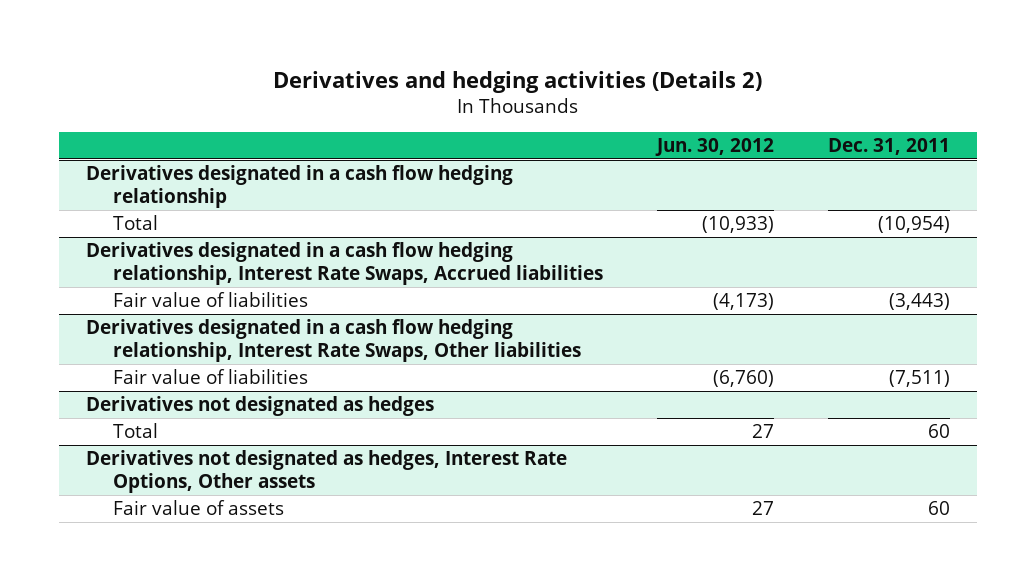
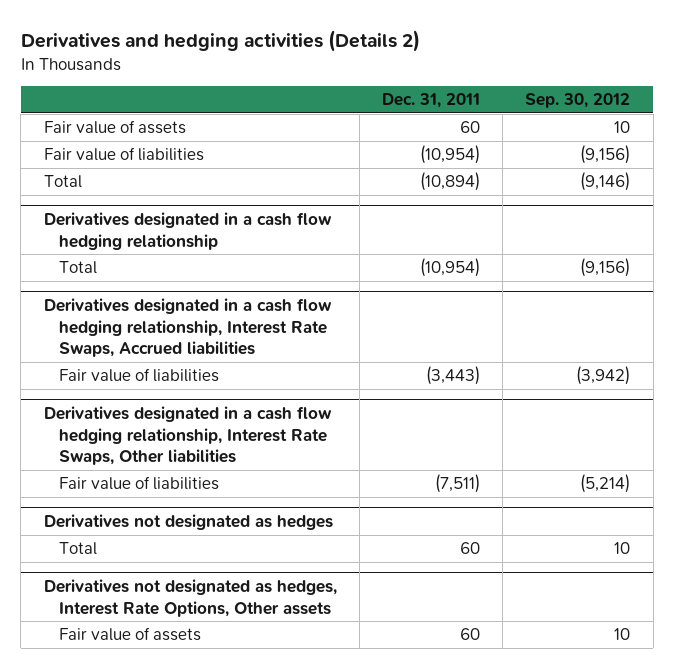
- | Jun. 30, 2012 | Dec. 31, 2011
+ | Dec. 31, 2011 | Sep. 30, 2012
+ Fair value of assets | 60 | 10
+ Fair value of liabilities | (10,954) | (9,156)
+ Total | (10,894) | (9,146)

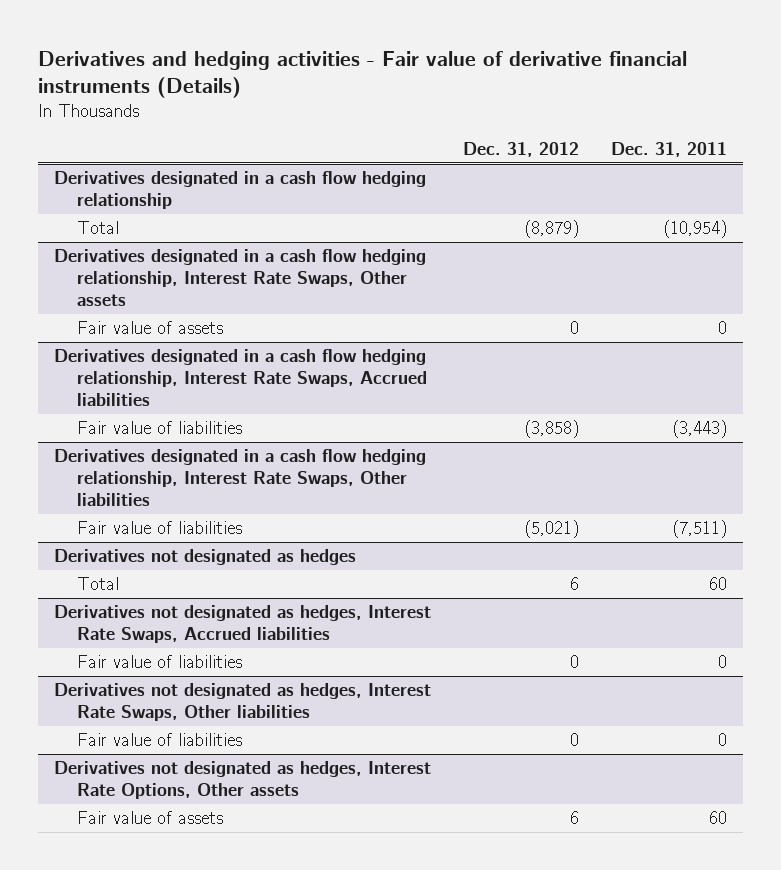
- Derivatives and hedging activities (Details 2)
+ Derivatives and hedging activities - Fair value of derivative financial instruments (Details)
- | Dec. 31, 2011 | Sep. 30, 2012
+ | Dec. 31, 2012 | Dec. 31, 2011
- Fair value of assets | 60 | 10
- Fair value of liabilities | (10,954) | (9,156)
- Total | (10,894) | (9,146)
+ Derivatives designated in a cash flow hedging relationship, Interest Rate Swaps, Other assets
+ Fair value of assets | 0 | 0
+ Derivatives not designated as hedges, Interest Rate Swaps, Accrued liabilities
+ Fair value of liabilities | 0 | 0
+ Derivatives not designated as hedges, Interest Rate Swaps, Other liabilities
+ Fair value of liabilities | 0 | 0

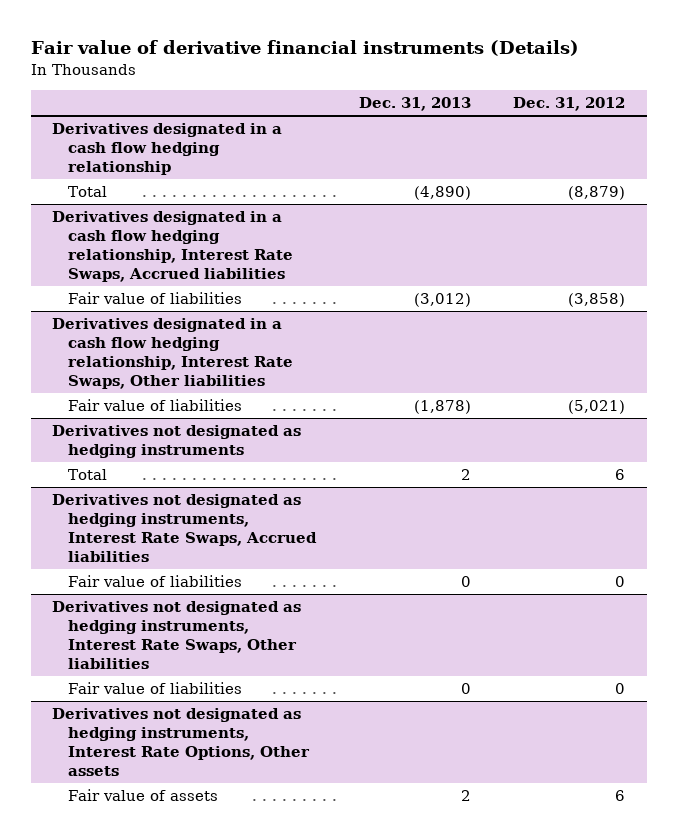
- Derivatives and hedging activities - Fair value of derivative financial instruments (Details)
+ Fair value of derivative financial instruments (Details)
- | Dec. 31, 2012 | Dec. 31, 2011
+ | Dec. 31, 2013 | Dec. 31, 2012
- Derivatives designated in a cash flow hedging relationship, Interest Rate Swaps, Other assets
- Fair value of assets | 0 | 0
- Derivatives not designated as hedges
+ Derivatives not designated as hedging instruments
- Derivatives not designated as hedges, Interest Rate Swaps, Accrued liabilities
+ Derivatives not designated as hedging instruments, Interest Rate Swaps, Accrued liabilities
- Derivatives not designated as hedges, Interest Rate Swaps, Other liabilities
+ Derivatives not designated as hedging instruments, Interest Rate Swaps, Other liabilities
- Derivatives not designated as hedges, Interest Rate Options, Other assets
+ Derivatives not designated as hedging instruments, Interest Rate Options, Other assets

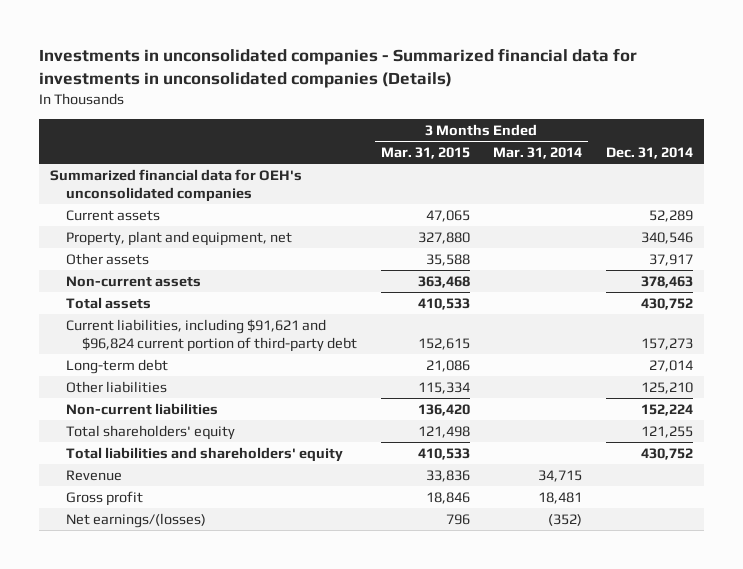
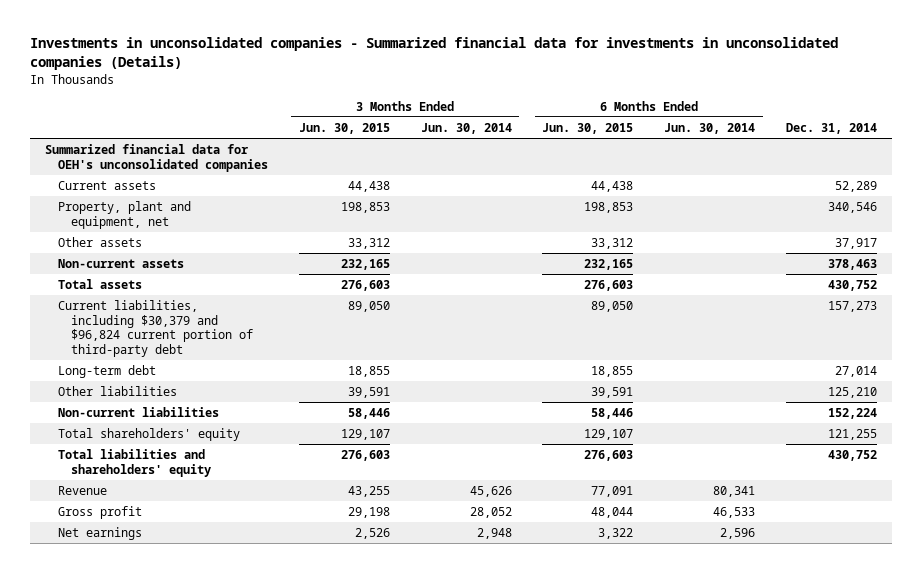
- | 3 Months Ended Mar. 31, 2015 | 3 Months Ended Mar. 31, 2014 | Dec. 31, 2014
+ | 3 Months Ended Jun. 30, 2015 | 3 Months Ended Jun. 30, 2014 | 6 Months Ended Jun. 30, 2015 | 6 Months Ended Jun. 30, 2014 | Dec. 31, 2014
- Current liabilities, including $91,621 and $96,824 current portion of third-party debt | 152,615 | | 157,273
+ Current liabilities, including $30,379 and $96,824 current portion of third-party debt | 89,050 | | 89,050 | | 157,273
- Net earnings/(losses) | 796 | (352) |
+ Net earnings | 2,526 | 2,948 | 3,322 | 2,596 |

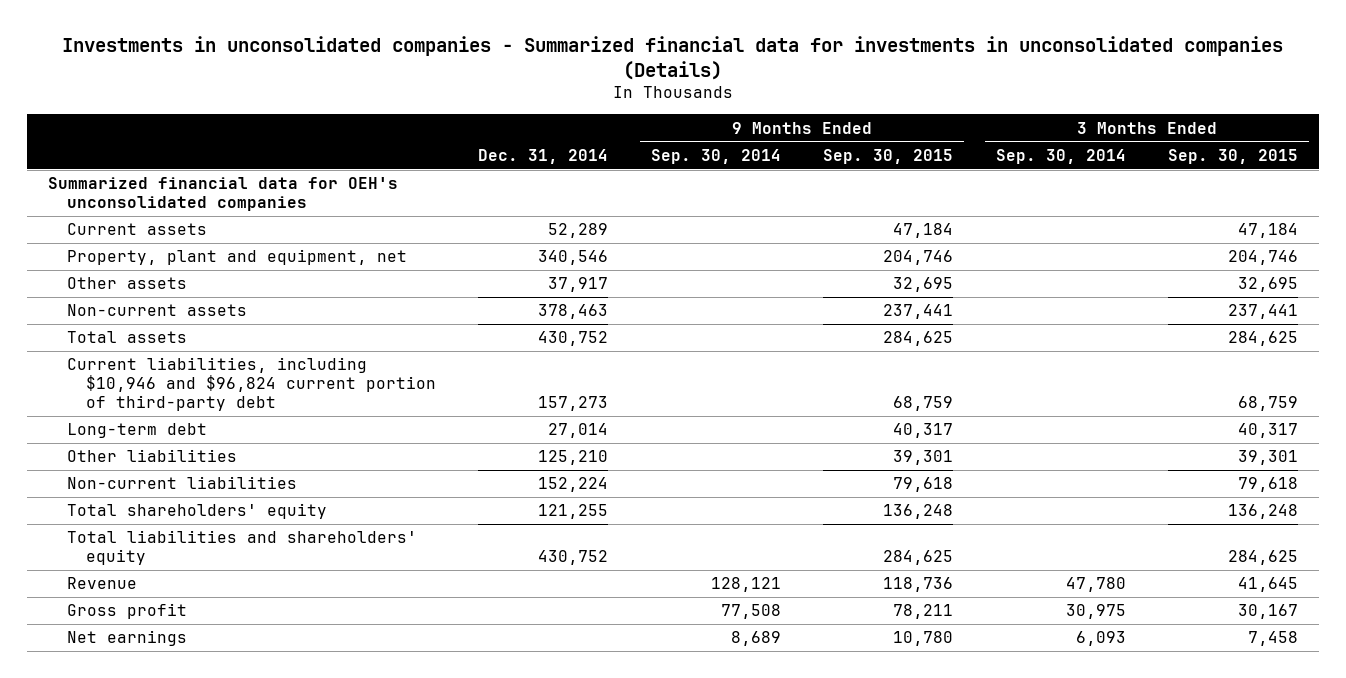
- | 3 Months Ended Jun. 30, 2015 | 3 Months Ended Jun. 30, 2014 | 6 Months Ended Jun. 30, 2015 | 6 Months Ended Jun. 30, 2014 | Dec. 31, 2014
+ | Dec. 31, 2014 | 9 Months Ended Sep. 30, 2014 | 9 Months Ended Sep. 30, 2015 | 3 Months Ended Sep. 30, 2014 | 3 Months Ended Sep. 30, 2015
- Current liabilities, including $30,379 and $96,824 current portion of third-party debt | 89,050 | | 89,050 | | 157,273
+ Current liabilities, including $10,946 and $96,824 current portion of third-party debt | 157,273 | | 68,759 | | 68,759

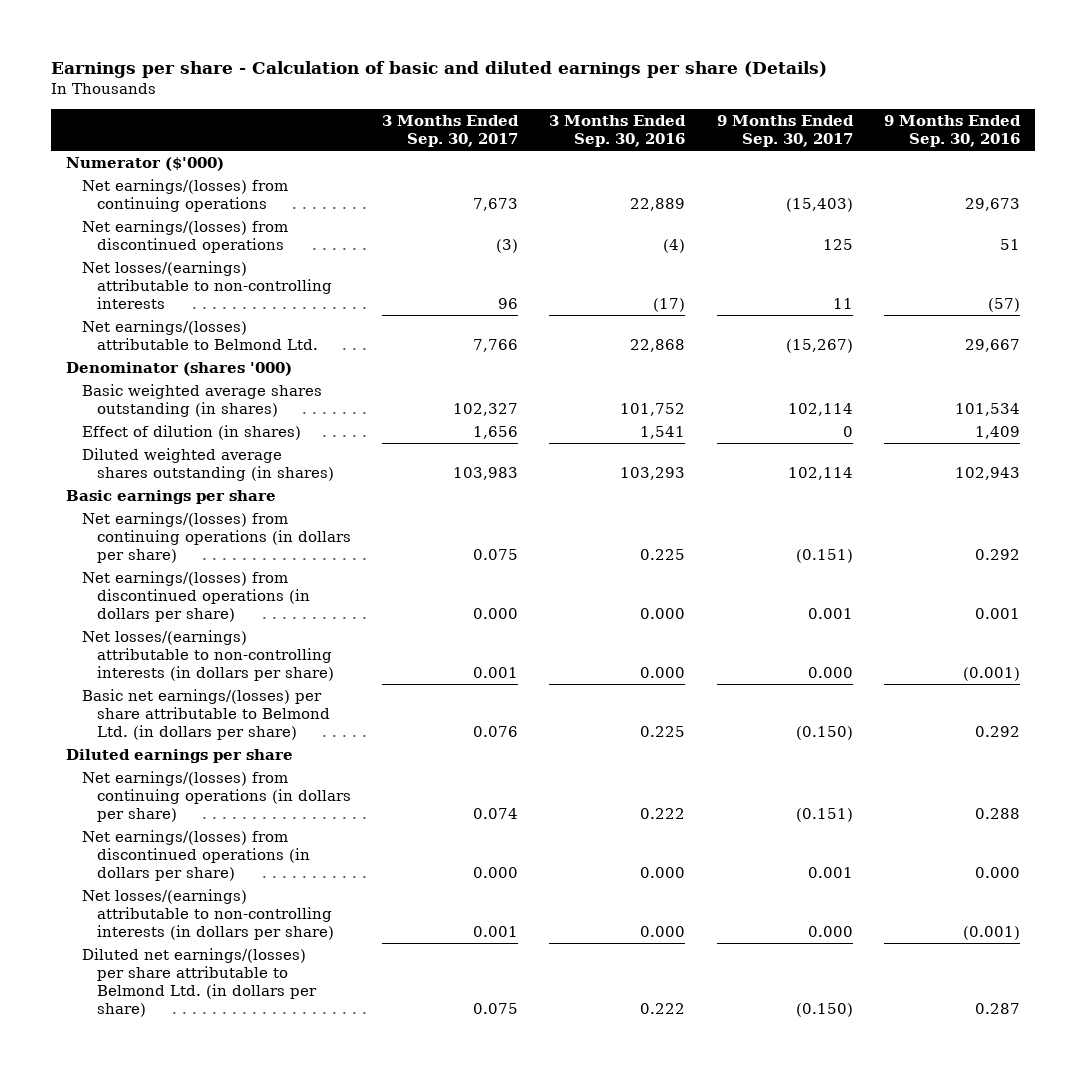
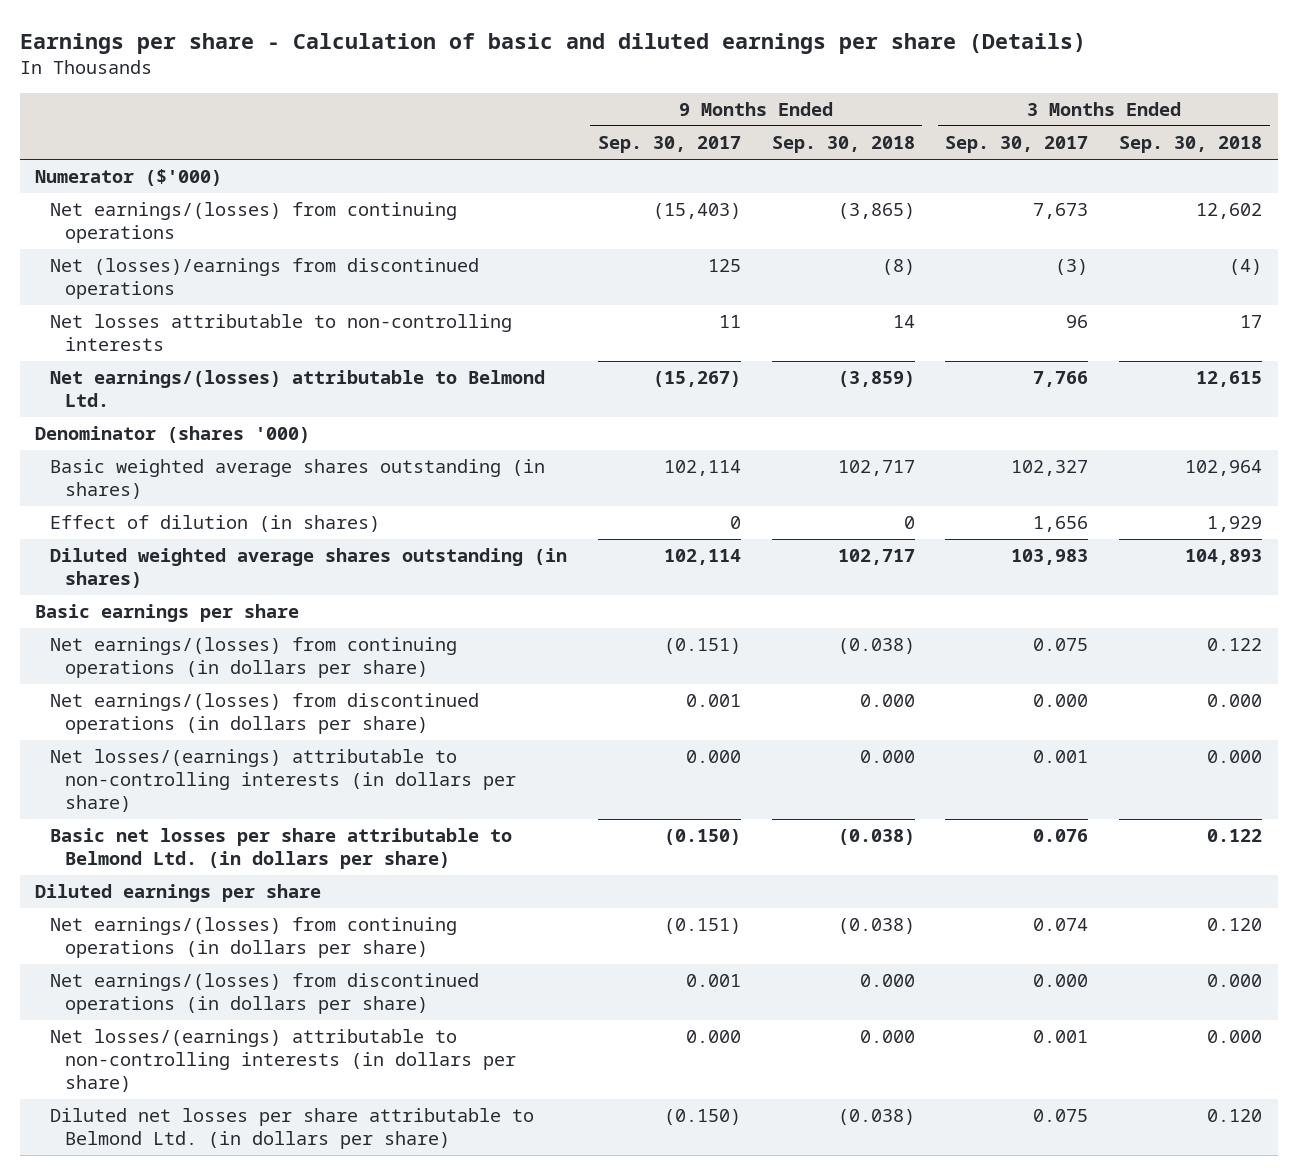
- | 3 Months Ended Sep. 30, 2017 | 3 Months Ended Sep. 30, 2016 | 9 Months Ended Sep. 30, 2017 | 9 Months Ended Sep. 30, 2016
+ | 9 Months Ended Sep. 30, 2017 | 9 Months Ended Sep. 30, 2018 | 3 Months Ended Sep. 30, 2017 | 3 Months Ended Sep. 30, 2018
- Net earnings/(losses) from discontinued operations | (3) | (4) | 125 | 51
- Net losses/(earnings) attributable to non-controlling interests | 96 | (17) | 11 | (57)
+ Net (losses)/earnings from discontinued operations | 125 | (8) | (3) | (4)
+ Net losses attributable to non-controlling interests | 11 | 14 | 96 | 17
- Basic net earnings/(losses) per share attributable to Belmond Ltd. (in dollars per share) | 0.076 | 0.225 | (0.150) | 0.292
+ Basic net losses per share attributable to Belmond Ltd. (in dollars per share) | (0.150) | (0.038) | 0.076 | 0.122
- Diluted net earnings/(losses) per share attributable to Belmond Ltd. (in dollars per share) | 0.075 | 0.222 | (0.150) | 0.287
+ Diluted net losses per share attributable to Belmond Ltd. (in dollars per share) | (0.150) | (0.038) | 0.075 | 0.120

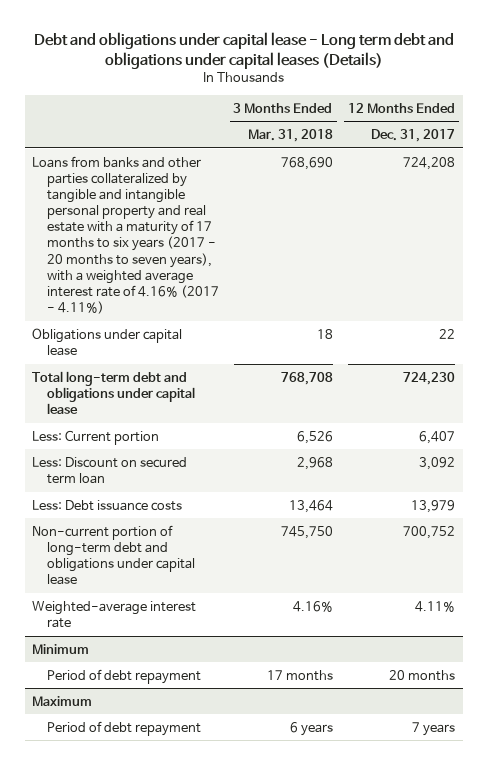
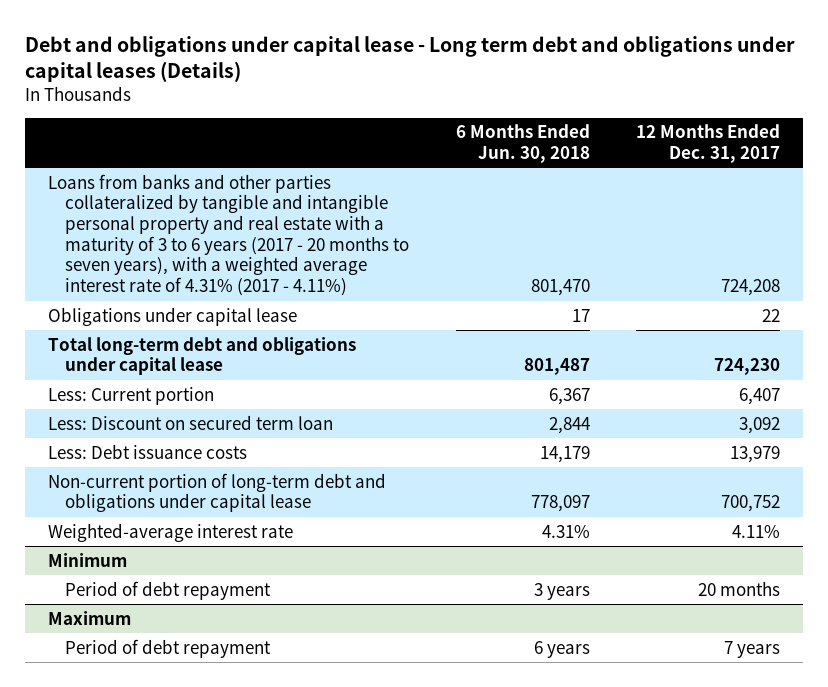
- | 3 Months Ended Mar. 31, 2018 | 12 Months Ended Dec. 31, 2017
+ | 6 Months Ended Jun. 30, 2018 | 12 Months Ended Dec. 31, 2017
- Loans from banks and other parties collateralized by tangible and intangible personal property and real estate with a maturity of 17 months to six years (2017 - 20 months to seven years), with a weighted average interest rate of 4.16% (2017 - 4.11%) | 768,690 | 724,208
+ Loans from banks and other parties collateralized by tangible and intangible personal property and real estate with a maturity of 3 to 6 years (2017 - 20 months to seven years), with a weighted average interest rate of 4.31% (2017 - 4.11%) | 801,470 | 724,208

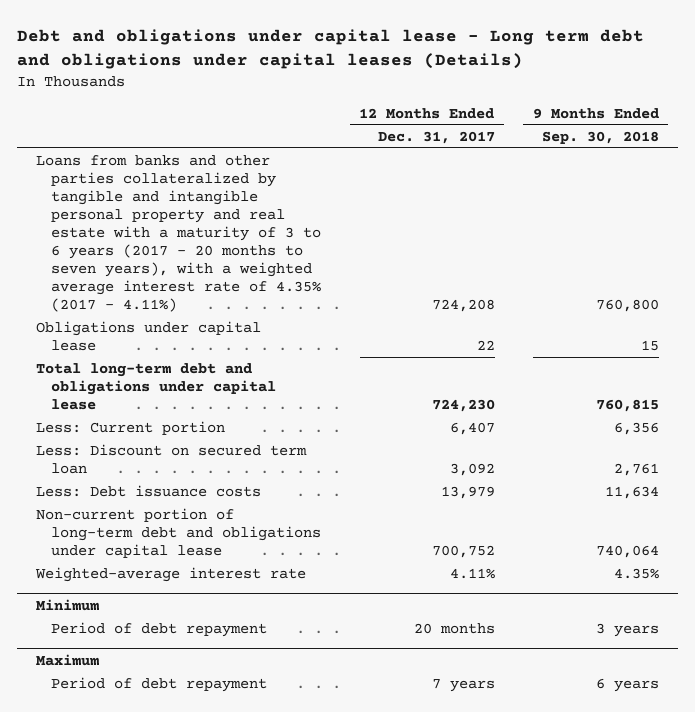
- | 6 Months Ended Jun. 30, 2018 | 12 Months Ended Dec. 31, 2017
+ | 12 Months Ended Dec. 31, 2017 | 9 Months Ended Sep. 30, 2018
- Loans from banks and other parties collateralized by tangible and intangible personal property and real estate with a maturity of 3 to 6 years (2017 - 20 months to seven years), with a weighted average interest rate of 4.31% (2017 - 4.11%) | 801,470 | 724,208
+ Loans from banks and other parties collateralized by tangible and intangible personal property and real estate with a maturity of 3 to 6 years (2017 - 20 months to seven years), with a weighted average interest rate of 4.35% (2017 - 4.11%) | 724,208 | 760,800

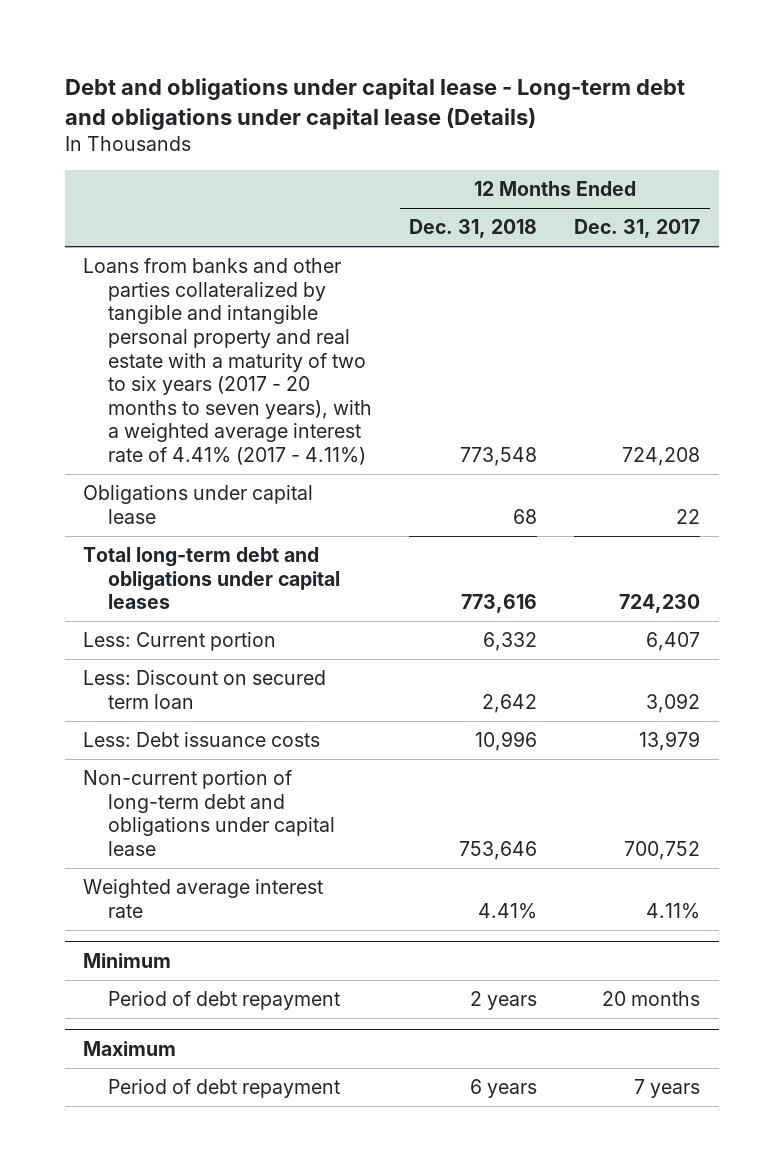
- Debt and obligations under capital lease - Long term debt and obligations under capital leases (Details)
+ Debt and obligations under capital lease - Long-term debt and obligations under capital lease (Details)
- | 12 Months Ended Dec. 31, 2017 | 9 Months Ended Sep. 30, 2018
+ | 12 Months Ended Dec. 31, 2018 | 12 Months Ended Dec. 31, 2017
- Loans from banks and other parties collateralized by tangible and intangible personal property and real estate with a maturity of 3 to 6 years (2017 - 20 months to seven years), with a weighted average interest rate of 4.35% (2017 - 4.11%) | 724,208 | 760,800
+ Loans from banks and other parties collateralized by tangible and intangible personal property and real estate with a maturity of two to six years (2017 - 20 months to seven years), with a weighted average interest rate of 4.41% (2017 - 4.11%) | 773,548 | 724,208
- Total long-term debt and obligations under capital lease | 724,230 | 760,815
+ Total long-term debt and obligations under capital leases | 773,616 | 724,230
- Weighted-average interest rate | 4.11% | 4.35%
+ Weighted average interest rate | 4.41% | 4.11%

